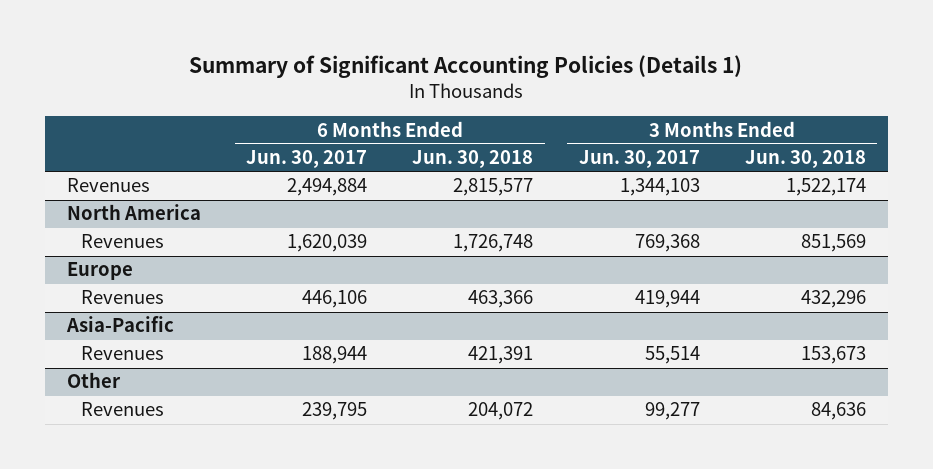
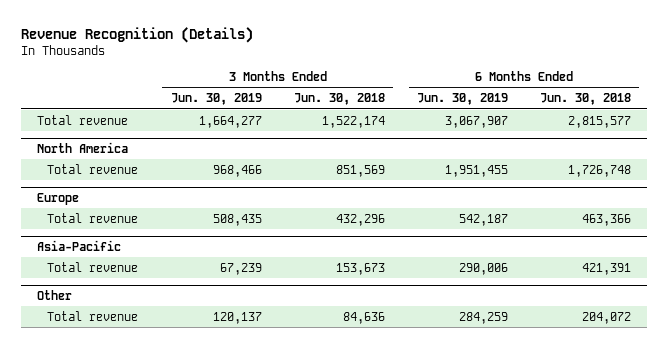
- Summary of Significant Accounting Policies (Details 1)
+ Revenue Recognition (Details)
- | 6 Months Ended Jun. 30, 2017 | 6 Months Ended Jun. 30, 2018 | 3 Months Ended Jun. 30, 2017 | 3 Months Ended Jun. 30, 2018
+ | 3 Months Ended Jun. 30, 2019 | 3 Months Ended Jun. 30, 2018 | 6 Months Ended Jun. 30, 2019 | 6 Months Ended Jun. 30, 2018
- Revenues | 2,494,884 | 2,815,577 | 1,344,103 | 1,522,174
+ Total revenue | 1,664,277 | 1,522,174 | 3,067,907 | 2,815,577
@ North America
- Revenues | 1,620,039 | 1,726,748 | 769,368 | 851,569
+ Total revenue | 968,466 | 851,569 | 1,951,455 | 1,726,748
@ Europe
- Revenues | 446,106 | 463,366 | 419,944 | 432,296
+ Total revenue | 508,435 | 432,296 | 542,187 | 463,366
@ Asia-Pacific
- Revenues | 188,944 | 421,391 | 55,514 | 153,673
+ Total revenue | 67,239 | 153,673 | 290,006 | 421,391
@ Other
- Revenues | 239,795 | 204,072 | 99,277 | 84,636
+ Total revenue | 120,137 | 84,636 | 284,259 | 204,072

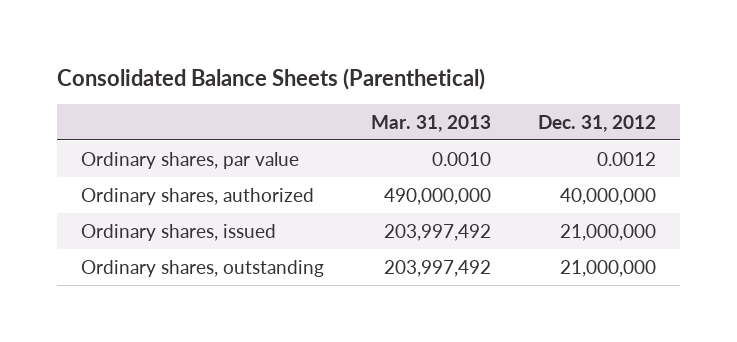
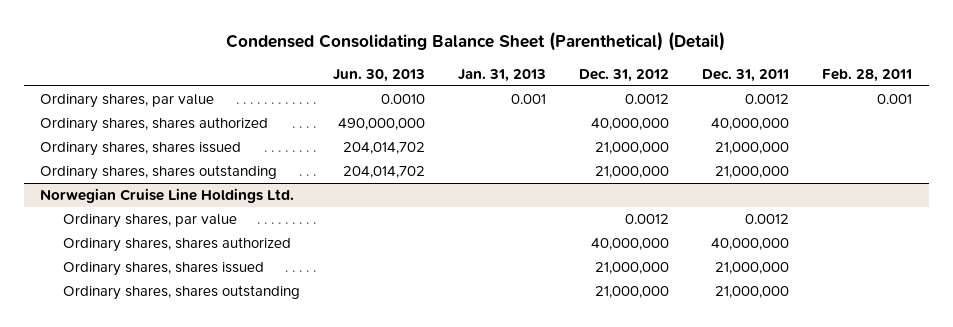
- Consolidated Balance Sheets (Parenthetical)
+ Condensed Consolidating Balance Sheet (Parenthetical) (Detail)
- | Mar. 31, 2013 | Dec. 31, 2012
+ | Jun. 30, 2013 | Jan. 31, 2013 | Dec. 31, 2012 | Dec. 31, 2011 | Feb. 28, 2011
- Ordinary shares, authorized | 490,000,000 | 40,000,000
- Ordinary shares, issued | 203,997,492 | 21,000,000
- Ordinary shares, outstanding | 203,997,492 | 21,000,000
+ Ordinary shares, shares authorized | 490,000,000 | | 40,000,000 | 40,000,000 |
+ Ordinary shares, shares issued | 204,014,702 | | 21,000,000 | 21,000,000 |
+ Ordinary shares, shares outstanding | 204,014,702 | | 21,000,000 | 21,000,000 |
+ Norwegian Cruise Line Holdings Ltd.
+ Ordinary shares, par value | | | 0.0012 | 0.0012 |
+ Ordinary shares, shares authorized | | | 40,000,000 | 40,000,000 |
+ Ordinary shares, shares issued | | | 21,000,000 | 21,000,000 |
+ Ordinary shares, shares outstanding | | | 21,000,000 | 21,000,000 |

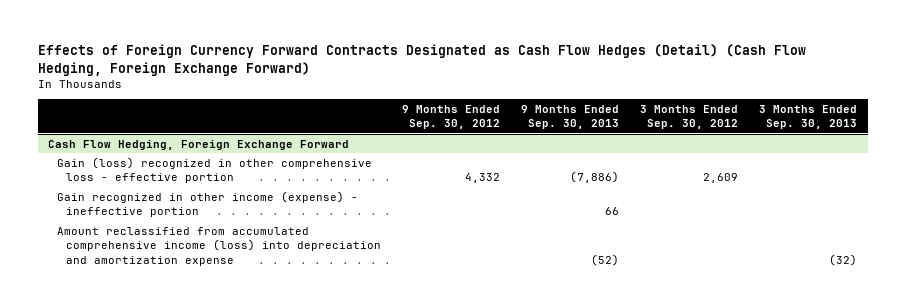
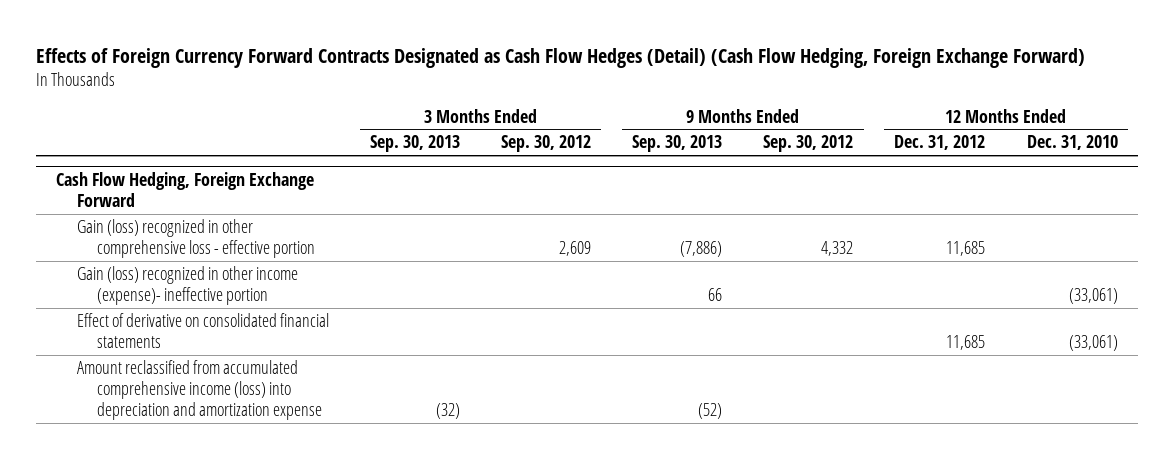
- | 9 Months Ended Sep. 30, 2012 | 9 Months Ended Sep. 30, 2013 | 3 Months Ended Sep. 30, 2012 | 3 Months Ended Sep. 30, 2013
+ | 3 Months Ended Sep. 30, 2013 | 3 Months Ended Sep. 30, 2012 | 9 Months Ended Sep. 30, 2013 | 9 Months Ended Sep. 30, 2012 | 12 Months Ended Dec. 31, 2012 | 12 Months Ended Dec. 31, 2010
@ Cash Flow Hedging, Foreign Exchange Forward
- Gain recognized in other income (expense) - ineffective portion | | 66 | |
+ Gain (loss) recognized in other income (expense)- ineffective portion | | | 66 | | | (33,061)
+ Effect of derivative on consolidated financial statements | | | | | 11,685 | (33,061)

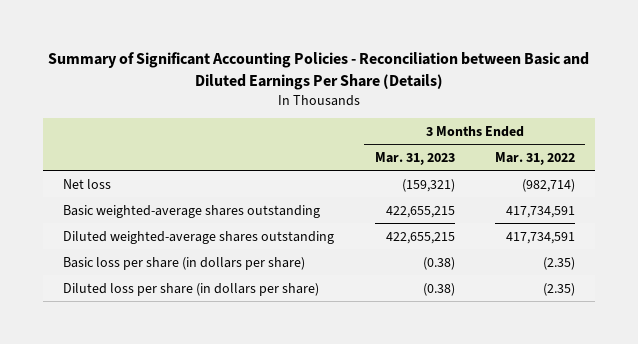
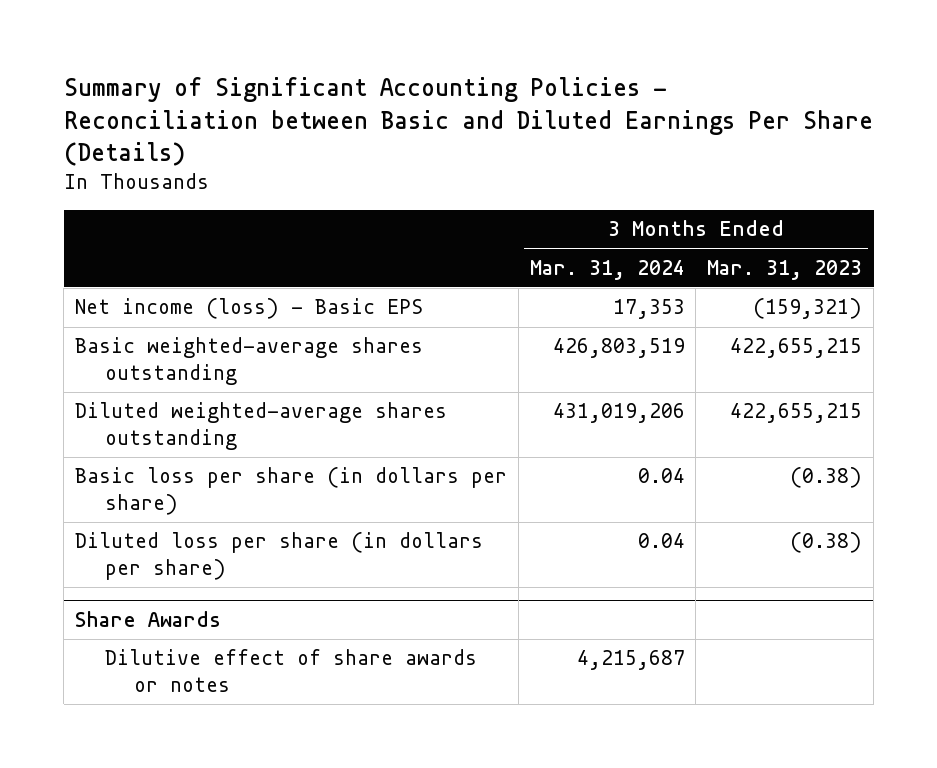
- | 3 Months Ended Mar. 31, 2023 | 3 Months Ended Mar. 31, 2022
+ | 3 Months Ended Mar. 31, 2024 | 3 Months Ended Mar. 31, 2023
- Net loss | (159,321) | (982,714)
+ Net income (loss) - Basic EPS | 17,353 | (159,321)
+ Share Awards
+ Dilutive effect of share awards or notes | 4,215,687 |

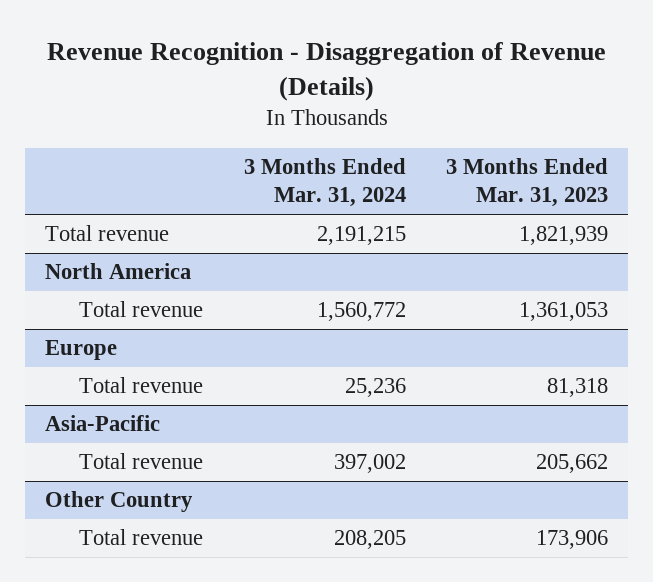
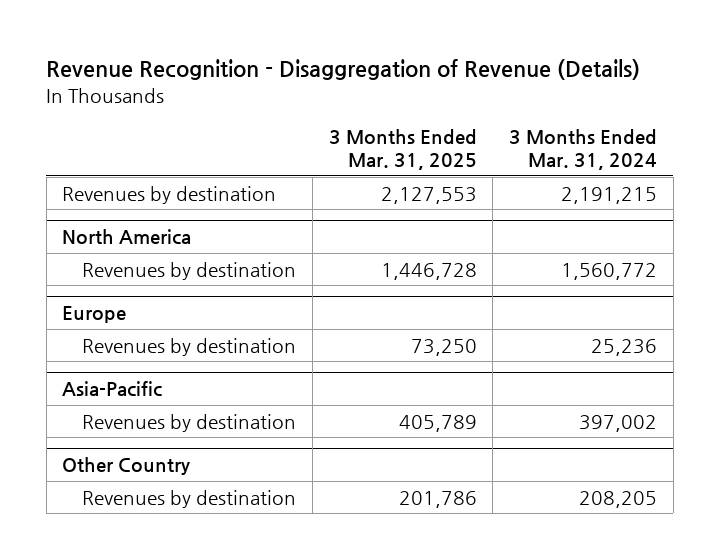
- | 3 Months Ended Mar. 31, 2024 | 3 Months Ended Mar. 31, 2023
+ | 3 Months Ended Mar. 31, 2025 | 3 Months Ended Mar. 31, 2024
- Total revenue | 2,191,215 | 1,821,939
+ Revenues by destination | 2,127,553 | 2,191,215
@ North America
- Total revenue | 1,560,772 | 1,361,053
+ Revenues by destination | 1,446,728 | 1,560,772
@ Europe
- Total revenue | 25,236 | 81,318
+ Revenues by destination | 73,250 | 25,236
@ Asia-Pacific
- Total revenue | 397,002 | 205,662
+ Revenues by destination | 405,789 | 397,002
@ Other Country
- Total revenue | 208,205 | 173,906
+ Revenues by destination | 201,786 | 208,205

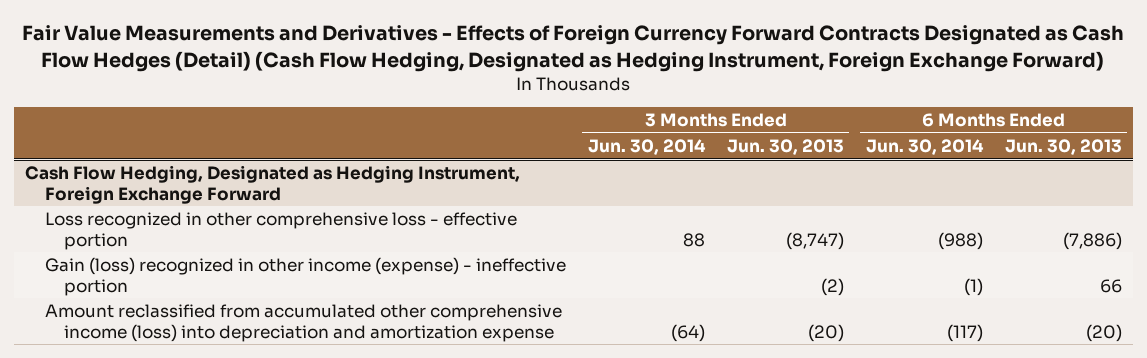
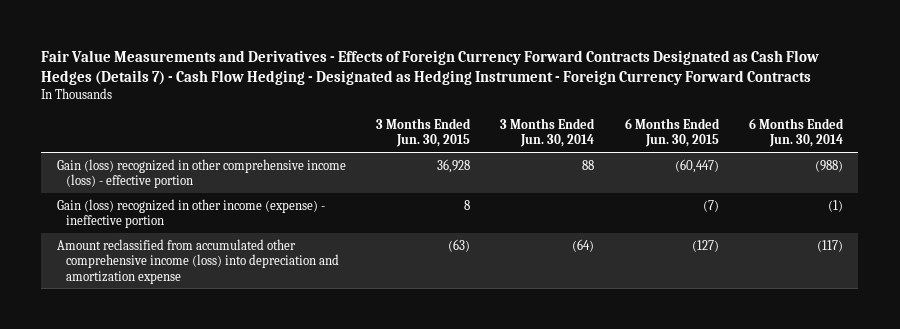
- Fair Value Measurements and Derivatives - Effects of Foreign Currency Forward Contracts Designated as Cash Flow Hedges (Detail) (Cash Flow Hedging, Designated as Hedging Instrument, Foreign Exchange Forward)
+ Fair Value Measurements and Derivatives - Effects of Foreign Currency Forward Contracts Designated as Cash Flow Hedges (Details 7) - Cash Flow Hedging - Designated as Hedging Instrument - Foreign Currency Forward Contracts
- | 3 Months Ended Jun. 30, 2014 | 3 Months Ended Jun. 30, 2013 | 6 Months Ended Jun. 30, 2014 | 6 Months Ended Jun. 30, 2013
+ | 3 Months Ended Jun. 30, 2015 | 3 Months Ended Jun. 30, 2014 | 6 Months Ended Jun. 30, 2015 | 6 Months Ended Jun. 30, 2014
- Cash Flow Hedging, Designated as Hedging Instrument, Foreign Exchange Forward
- Loss recognized in other comprehensive loss - effective portion | 88 | (8,747) | (988) | (7,886)
+ Gain (loss) recognized in other comprehensive income (loss) - effective portion | 36,928 | 88 | (60,447) | (988)

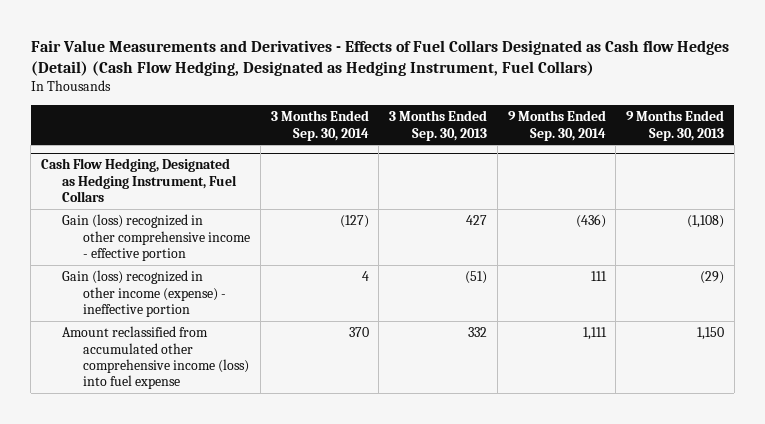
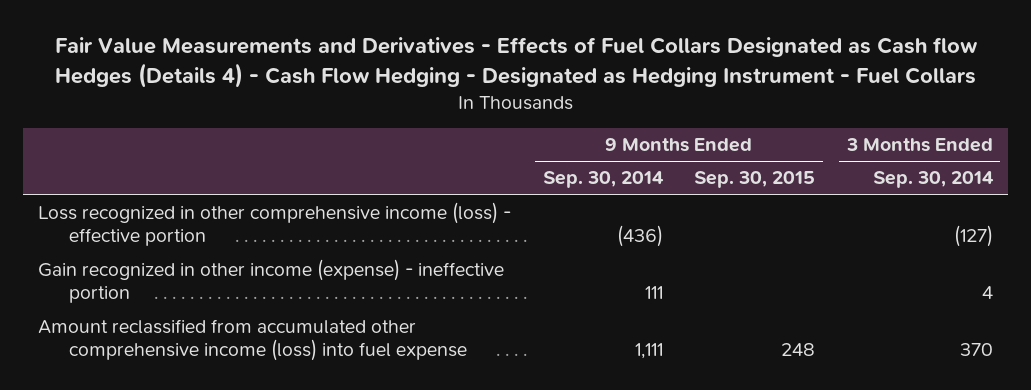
- Fair Value Measurements and Derivatives - Effects of Fuel Collars Designated as Cash flow Hedges (Detail) (Cash Flow Hedging, Designated as Hedging Instrument, Fuel Collars)
+ Fair Value Measurements and Derivatives - Effects of Fuel Collars Designated as Cash flow Hedges (Details 4) - Cash Flow Hedging - Designated as Hedging Instrument - Fuel Collars
- | 3 Months Ended Sep. 30, 2014 | 3 Months Ended Sep. 30, 2013 | 9 Months Ended Sep. 30, 2014 | 9 Months Ended Sep. 30, 2013
+ | 9 Months Ended Sep. 30, 2014 | 9 Months Ended Sep. 30, 2015 | 3 Months Ended Sep. 30, 2014
- Cash Flow Hedging, Designated as Hedging Instrument, Fuel Collars
- Gain (loss) recognized in other comprehensive income - effective portion | (127) | 427 | (436) | (1,108)
- Gain (loss) recognized in other income (expense) - ineffective portion | 4 | (51) | 111 | (29)
+ Loss recognized in other comprehensive income (loss) - effective portion | (436) | | (127)
+ Gain recognized in other income (expense) - ineffective portion | 111 | | 4

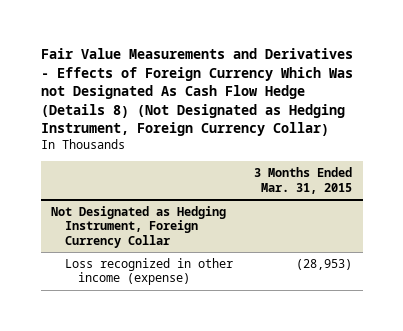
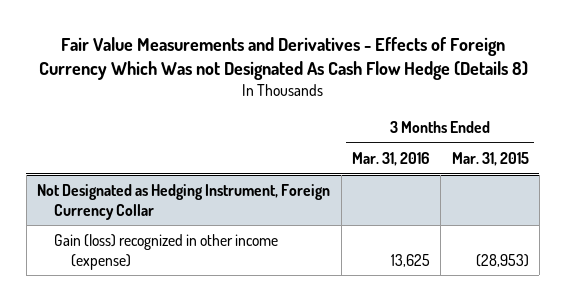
- Fair Value Measurements and Derivatives - Effects of Foreign Currency Which Was not Designated As Cash Flow Hedge (Details 8) (Not Designated as Hedging Instrument, Foreign Currency Collar)
+ Fair Value Measurements and Derivatives - Effects of Foreign Currency Which Was not Designated As Cash Flow Hedge (Details 8)
- | 3 Months Ended Mar. 31, 2015
+ | 3 Months Ended Mar. 31, 2016 | 3 Months Ended Mar. 31, 2015
@ Not Designated as Hedging Instrument, Foreign Currency Collar
- Loss recognized in other income (expense) | (28,953)
+ Gain (loss) recognized in other income (expense) | 13,625 | (28,953)

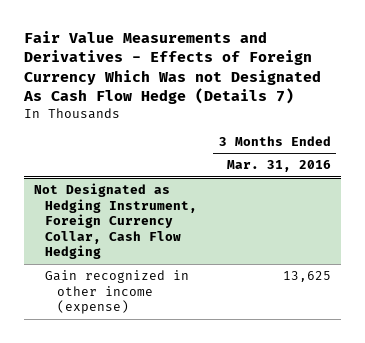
- Fair Value Measurements and Derivatives - Effects of Foreign Currency Which Was not Designated As Cash Flow Hedge (Details 8)
+ Fair Value Measurements and Derivatives - Effects of Foreign Currency Which Was not Designated As Cash Flow Hedge (Details 7)
- | 3 Months Ended Mar. 31, 2016 | 3 Months Ended Mar. 31, 2015
+ | 3 Months Ended Mar. 31, 2016
- Not Designated as Hedging Instrument, Foreign Currency Collar
- Gain (loss) recognized in other income (expense) | 13,625 | (28,953)
+ Not Designated as Hedging Instrument, Foreign Currency Collar, Cash Flow Hedging
+ Gain recognized in other income (expense) | 13,625

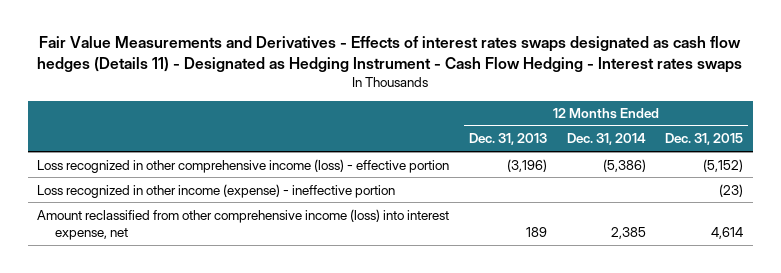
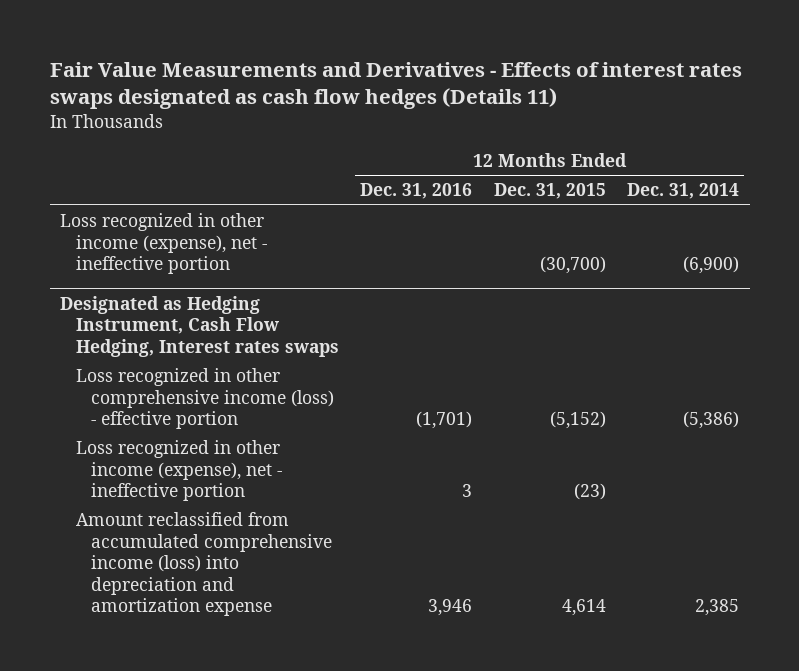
- Fair Value Measurements and Derivatives - Effects of interest rates swaps designated as cash flow hedges (Details 11) - Designated as Hedging Instrument - Cash Flow Hedging - Interest rates swaps
+ Fair Value Measurements and Derivatives - Effects of interest rates swaps designated as cash flow hedges (Details 11)
- | 12 Months Ended Dec. 31, 2013 | 12 Months Ended Dec. 31, 2014 | 12 Months Ended Dec. 31, 2015
+ | 12 Months Ended Dec. 31, 2016 | 12 Months Ended Dec. 31, 2015 | 12 Months Ended Dec. 31, 2014
+ Loss recognized in other income (expense), net - ineffective portion | | (30,700) | (6,900)
+ Designated as Hedging Instrument, Cash Flow Hedging, Interest rates swaps
- Loss recognized in other income (expense) - ineffective portion | | | (23)
- Amount reclassified from other comprehensive income (loss) into interest expense, net | 189 | 2,385 | 4,614
+ Loss recognized in other income (expense), net - ineffective portion | 3 | (23) |
+ Amount reclassified from accumulated comprehensive income (loss) into depreciation and amortization expense | 3,946 | 4,614 | 2,385

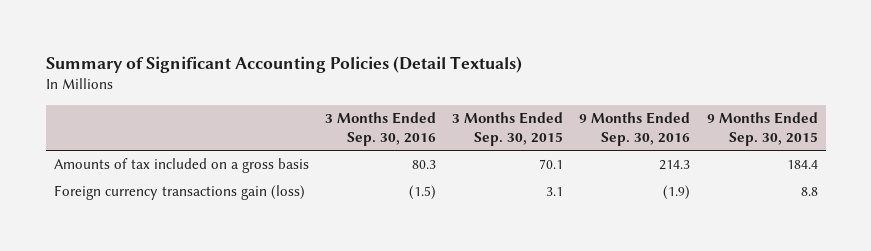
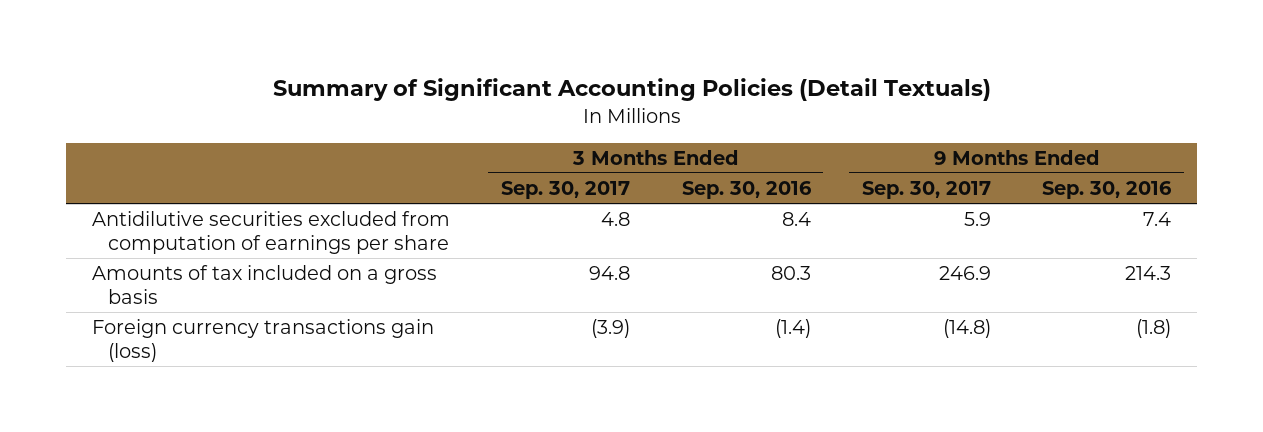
- | 3 Months Ended Sep. 30, 2016 | 3 Months Ended Sep. 30, 2015 | 9 Months Ended Sep. 30, 2016 | 9 Months Ended Sep. 30, 2015
+ | 3 Months Ended Sep. 30, 2017 | 3 Months Ended Sep. 30, 2016 | 9 Months Ended Sep. 30, 2017 | 9 Months Ended Sep. 30, 2016
+ Antidilutive securities excluded from computation of earnings per share | 4.8 | 8.4 | 5.9 | 7.4
- Foreign currency transactions gain (loss) | (1.5) | 3.1 | (1.9) | 8.8
+ Foreign currency transactions gain (loss) | (3.9) | (1.4) | (14.8) | (1.8)

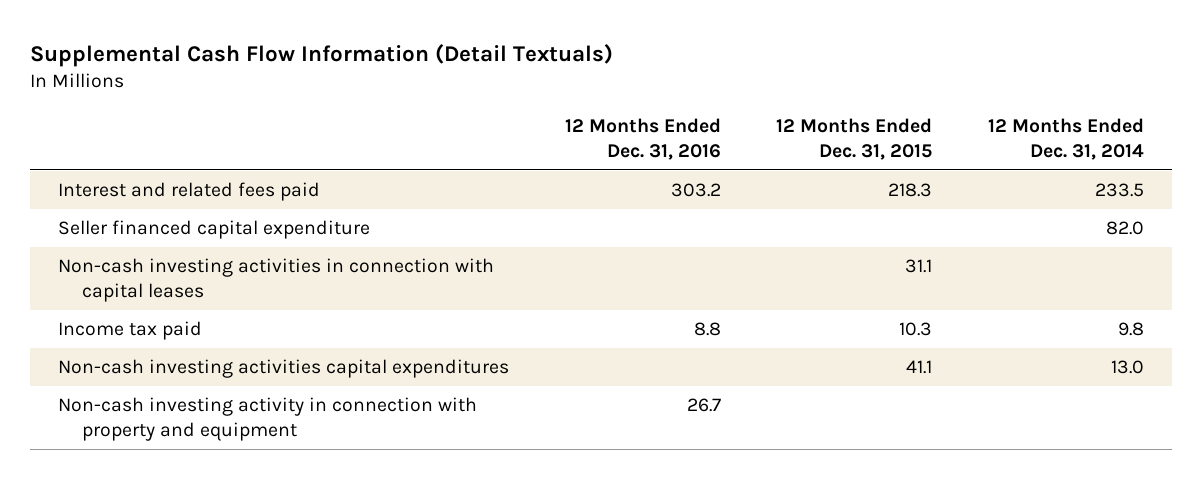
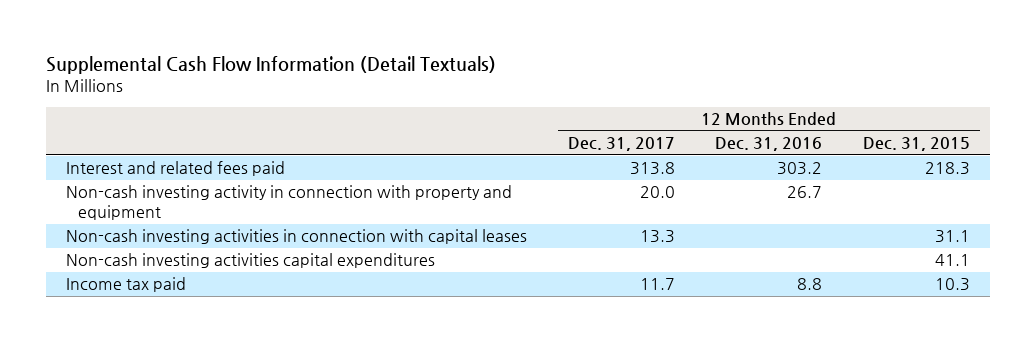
- | 12 Months Ended Dec. 31, 2016 | 12 Months Ended Dec. 31, 2015 | 12 Months Ended Dec. 31, 2014
+ | 12 Months Ended Dec. 31, 2017 | 12 Months Ended Dec. 31, 2016 | 12 Months Ended Dec. 31, 2015
- Seller financed capital expenditure | | | 82.0
moved up: Non-cash investing activity in connection with property and equipment | 20.0 | 26.7 |
moved down: Income tax paid | 11.7 | 8.8 | 10.3

